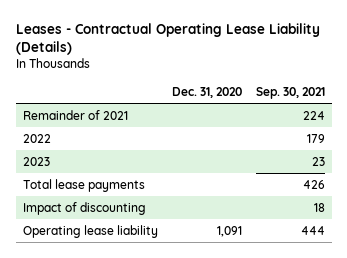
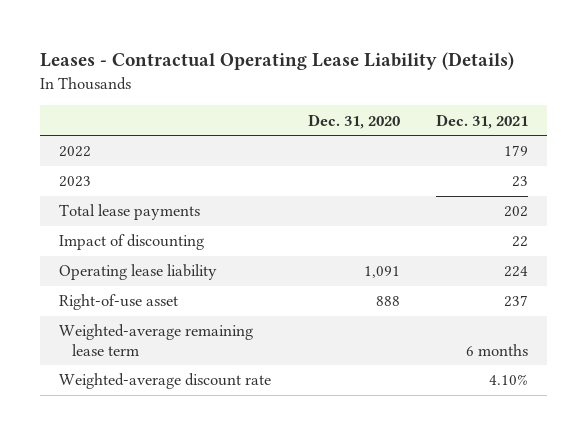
- | Dec. 31, 2020 | Sep. 30, 2021
+ | Dec. 31, 2020 | Dec. 31, 2021
- Remainder of 2021 | | 224
+ Right-of-use asset | 888 | 237
+ Weighted-average remaining lease term | | 6 months
+ Weighted-average discount rate | | 4.10%

